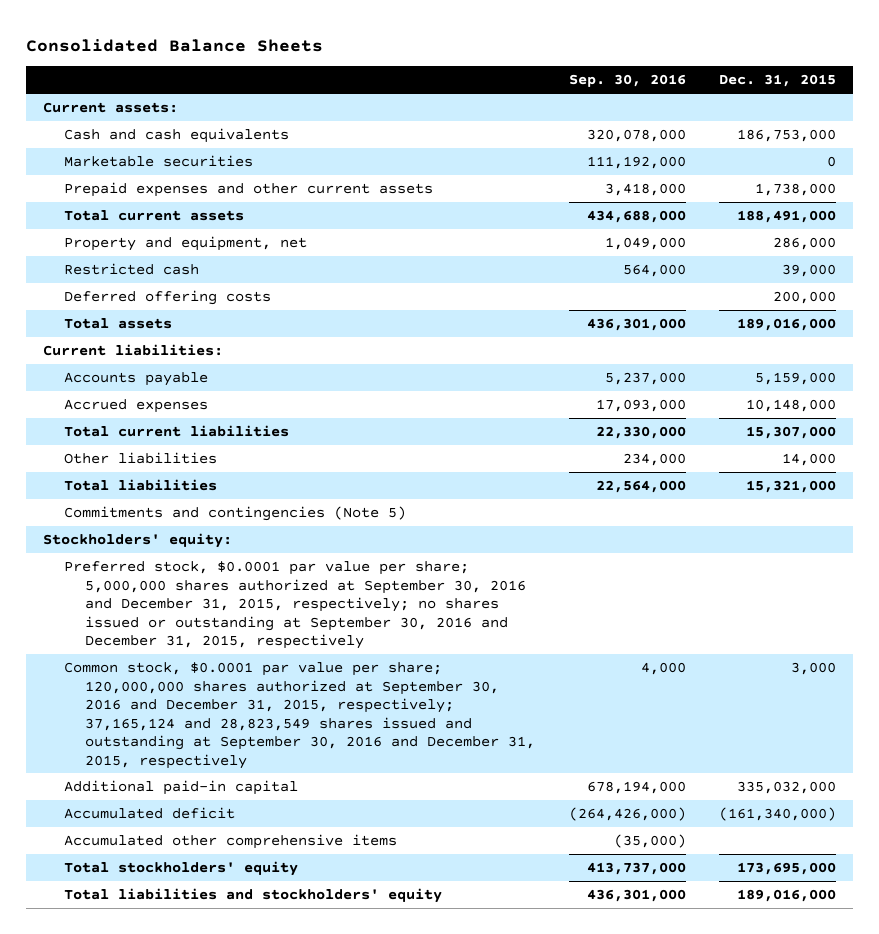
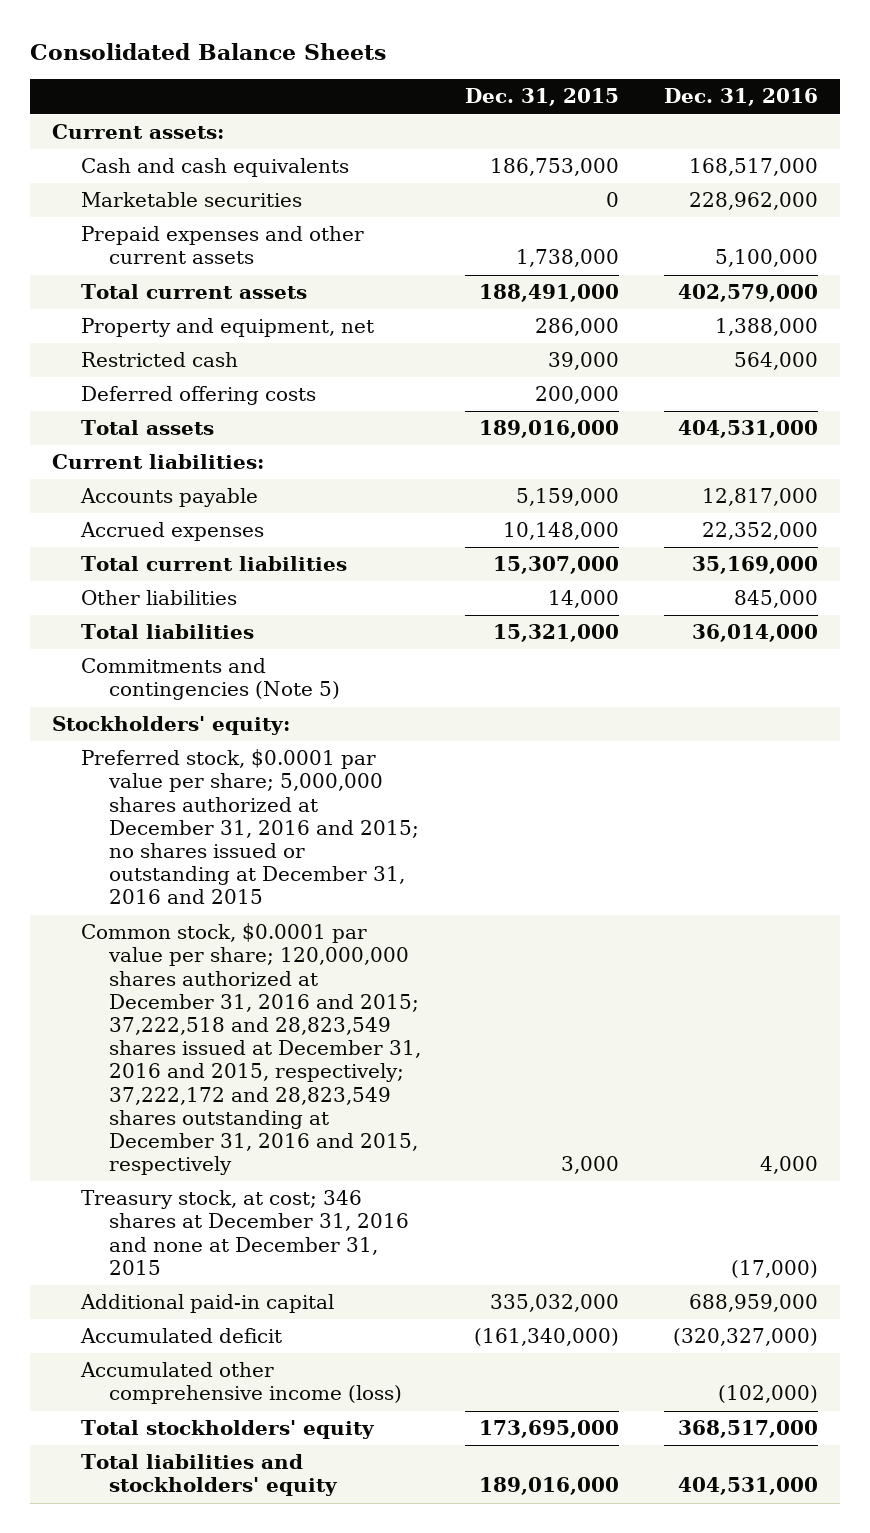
- | Sep. 30, 2016 | Dec. 31, 2015
+ | Dec. 31, 2015 | Dec. 31, 2016
- Preferred stock, $0.0001 par value per share; 5,000,000 shares authorized at September 30, 2016 and December 31, 2015, respectively; no shares issued or outstanding at September 30, 2016 and December 31, 2015, respectively
- Common stock, $0.0001 par value per share; 120,000,000 shares authorized at September 30, 2016 and December 31, 2015, respectively; 37,165,124 and 28,823,549 shares issued and outstanding at September 30, 2016 and December 31, 2015, respectively | 4,000 | 3,000
+ Preferred stock, $0.0001 par value per share; 5,000,000 shares authorized at December 31, 2016 and 2015; no shares issued or outstanding at December 31, 2016 and 2015
+ Common stock, $0.0001 par value per share; 120,000,000 shares authorized at December 31, 2016 and 2015; 37,222,518 and 28,823,549 shares issued at December 31, 2016 and 2015, respectively; 37,222,172 and 28,823,549 shares outstanding at December 31, 2016 and 2015, respectively | 3,000 | 4,000
+ Treasury stock, at cost; 346 shares at December 31, 2016 and none at December 31, 2015 | | (17,000)
- Accumulated other comprehensive items | (35,000) |
+ Accumulated other comprehensive income (loss) | | (102,000)

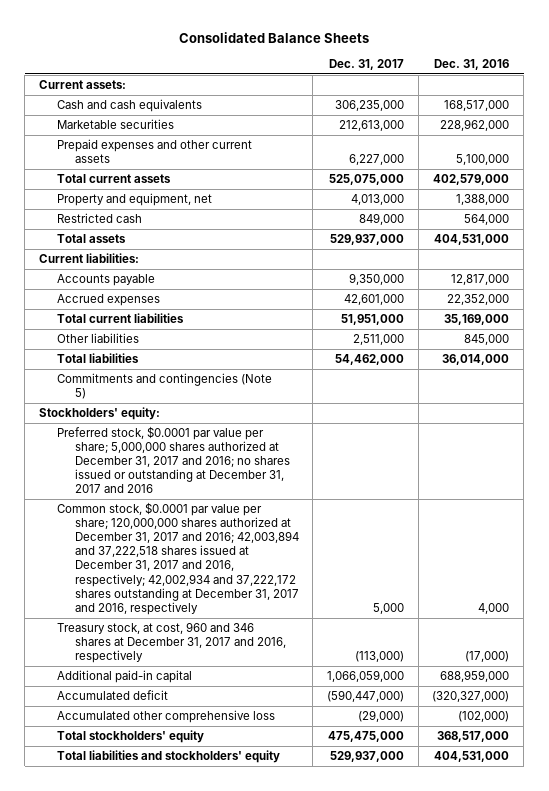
- | Dec. 31, 2015 | Dec. 31, 2016
+ | Dec. 31, 2017 | Dec. 31, 2016
- Deferred offering costs | 200,000 |
- Preferred stock, $0.0001 par value per share; 5,000,000 shares authorized at December 31, 2016 and 2015; no shares issued or outstanding at December 31, 2016 and 2015
- Common stock, $0.0001 par value per share; 120,000,000 shares authorized at December 31, 2016 and 2015; 37,222,518 and 28,823,549 shares issued at December 31, 2016 and 2015, respectively; 37,222,172 and 28,823,549 shares outstanding at December 31, 2016 and 2015, respectively | 3,000 | 4,000
- Treasury stock, at cost; 346 shares at December 31, 2016 and none at December 31, 2015 | | (17,000)
+ Preferred stock, $0.0001 par value per share; 5,000,000 shares authorized at December 31, 2017 and 2016; no shares issued or outstanding at December 31, 2017 and 2016
+ Common stock, $0.0001 par value per share; 120,000,000 shares authorized at December 31, 2017 and 2016; 42,003,894 and 37,222,518 shares issued at December 31, 2017 and 2016, respectively; 42,002,934 and 37,222,172 shares outstanding at December 31, 2017 and 2016, respectively | 5,000 | 4,000
+ Treasury stock, at cost, 960 and 346 shares at December 31, 2017 and 2016, respectively | (113,000) | (17,000)
- Accumulated other comprehensive income (loss) | | (102,000)
+ Accumulated other comprehensive loss | (29,000) | (102,000)

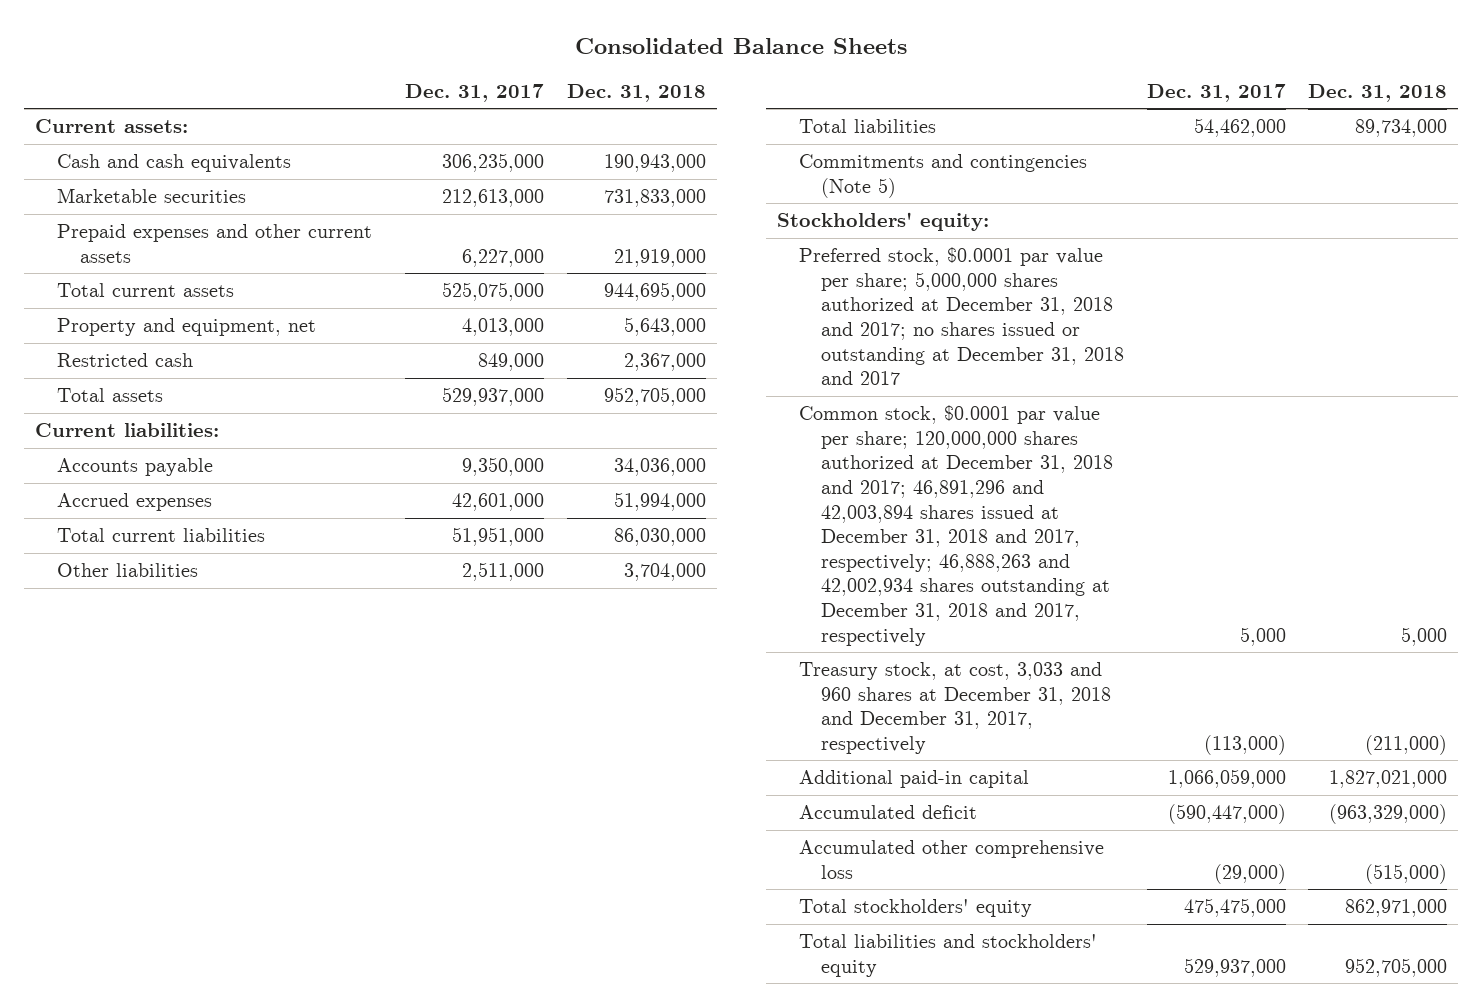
- | Dec. 31, 2017 | Dec. 31, 2016
+ | Dec. 31, 2017 | Dec. 31, 2018
- Preferred stock, $0.0001 par value per share; 5,000,000 shares authorized at December 31, 2017 and 2016; no shares issued or outstanding at December 31, 2017 and 2016
- Common stock, $0.0001 par value per share; 120,000,000 shares authorized at December 31, 2017 and 2016; 42,003,894 and 37,222,518 shares issued at December 31, 2017 and 2016, respectively; 42,002,934 and 37,222,172 shares outstanding at December 31, 2017 and 2016, respectively | 5,000 | 4,000
- Treasury stock, at cost, 960 and 346 shares at December 31, 2017 and 2016, respectively | (113,000) | (17,000)
+ Preferred stock, $0.0001 par value per share; 5,000,000 shares authorized at December 31, 2018 and 2017; no shares issued or outstanding at December 31, 2018 and 2017
+ Common stock, $0.0001 par value per share; 120,000,000 shares authorized at December 31, 2018 and 2017; 46,891,296 and 42,003,894 shares issued at December 31, 2018 and 2017, respectively; 46,888,263 and 42,002,934 shares outstanding at December 31, 2018 and 2017, respectively | 5,000 | 5,000
+ Treasury stock, at cost, 3,033 and 960 shares at December 31, 2018 and December 31, 2017, respectively | (113,000) | (211,000)

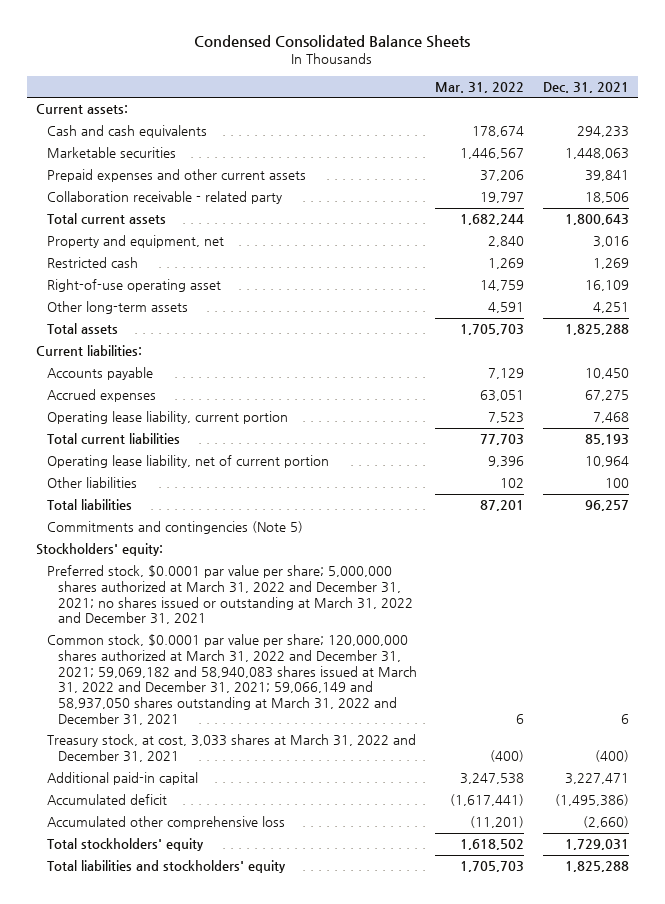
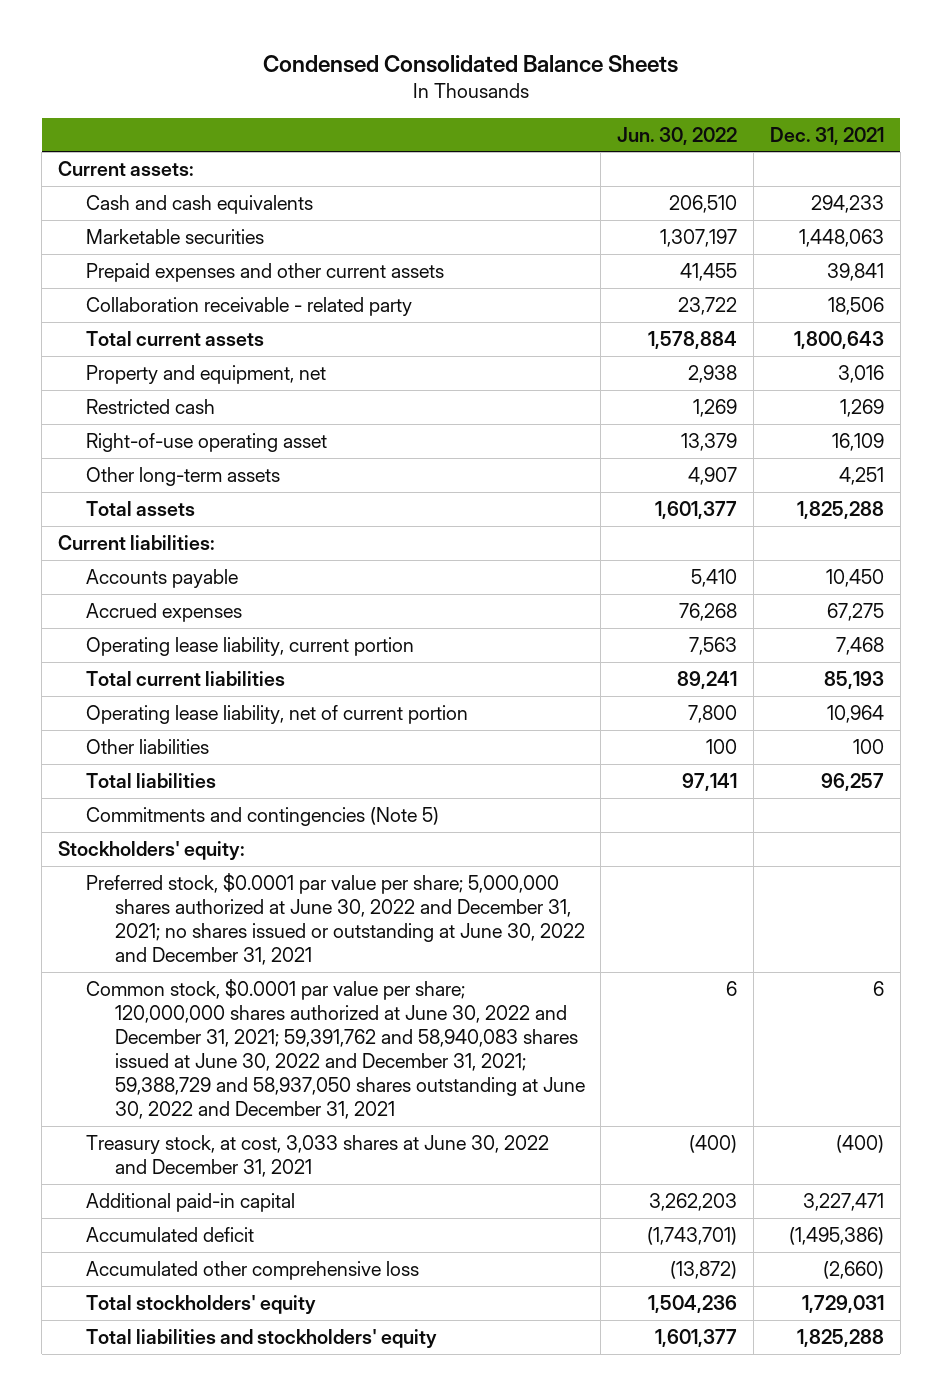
- | Mar. 31, 2022 | Dec. 31, 2021
+ | Jun. 30, 2022 | Dec. 31, 2021
- Preferred stock, $0.0001 par value per share; 5,000,000 shares authorized at March 31, 2022 and December 31, 2021; no shares issued or outstanding at March 31, 2022 and December 31, 2021
- Common stock, $0.0001 par value per share; 120,000,000 shares authorized at March 31, 2022 and December 31, 2021; 59,069,182 and 58,940,083 shares issued at March 31, 2022 and December 31, 2021; 59,066,149 and 58,937,050 shares outstanding at March 31, 2022 and December 31, 2021 | 6 | 6
- Treasury stock, at cost, 3,033 shares at March 31, 2022 and December 31, 2021 | (400) | (400)
+ Preferred stock, $0.0001 par value per share; 5,000,000 shares authorized at June 30, 2022 and December 31, 2021; no shares issued or outstanding at June 30, 2022 and December 31, 2021
+ Common stock, $0.0001 par value per share; 120,000,000 shares authorized at June 30, 2022 and December 31, 2021; 59,391,762 and 58,940,083 shares issued at June 30, 2022 and December 31, 2021; 59,388,729 and 58,937,050 shares outstanding at June 30, 2022 and December 31, 2021 | 6 | 6
+ Treasury stock, at cost, 3,033 shares at June 30, 2022 and December 31, 2021 | (400) | (400)

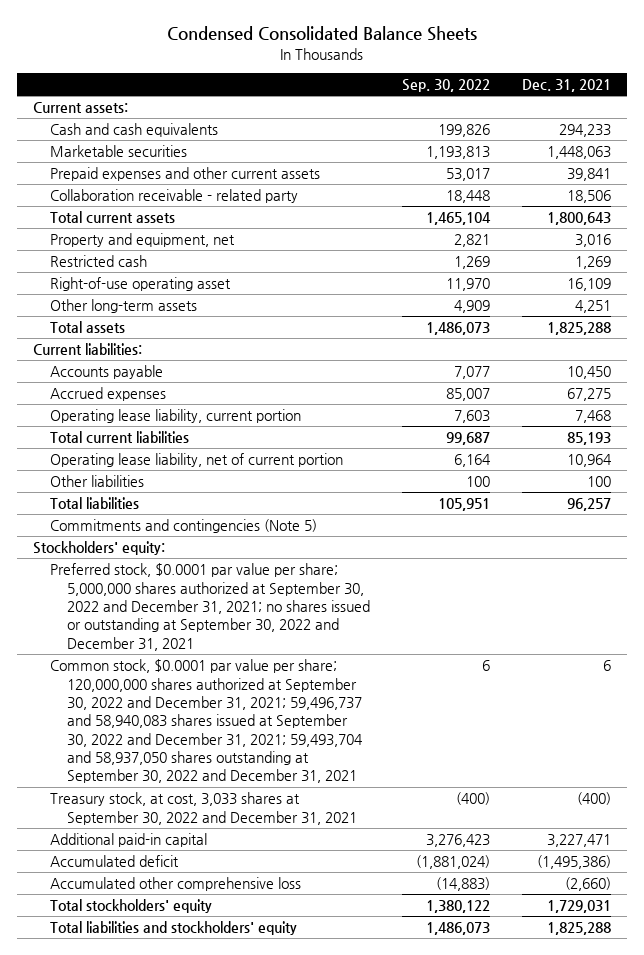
- | Jun. 30, 2022 | Dec. 31, 2021
+ | Sep. 30, 2022 | Dec. 31, 2021
- Preferred stock, $0.0001 par value per share; 5,000,000 shares authorized at June 30, 2022 and December 31, 2021; no shares issued or outstanding at June 30, 2022 and December 31, 2021
- Common stock, $0.0001 par value per share; 120,000,000 shares authorized at June 30, 2022 and December 31, 2021; 59,391,762 and 58,940,083 shares issued at June 30, 2022 and December 31, 2021; 59,388,729 and 58,937,050 shares outstanding at June 30, 2022 and December 31, 2021 | 6 | 6
- Treasury stock, at cost, 3,033 shares at June 30, 2022 and December 31, 2021 | (400) | (400)
+ Preferred stock, $0.0001 par value per share; 5,000,000 shares authorized at September 30, 2022 and December 31, 2021; no shares issued or outstanding at September 30, 2022 and December 31, 2021
+ Common stock, $0.0001 par value per share; 120,000,000 shares authorized at September 30, 2022 and December 31, 2021; 59,496,737 and 58,940,083 shares issued at September 30, 2022 and December 31, 2021; 59,493,704 and 58,937,050 shares outstanding at September 30, 2022 and December 31, 2021 | 6 | 6
+ Treasury stock, at cost, 3,033 shares at September 30, 2022 and December 31, 2021 | (400) | (400)

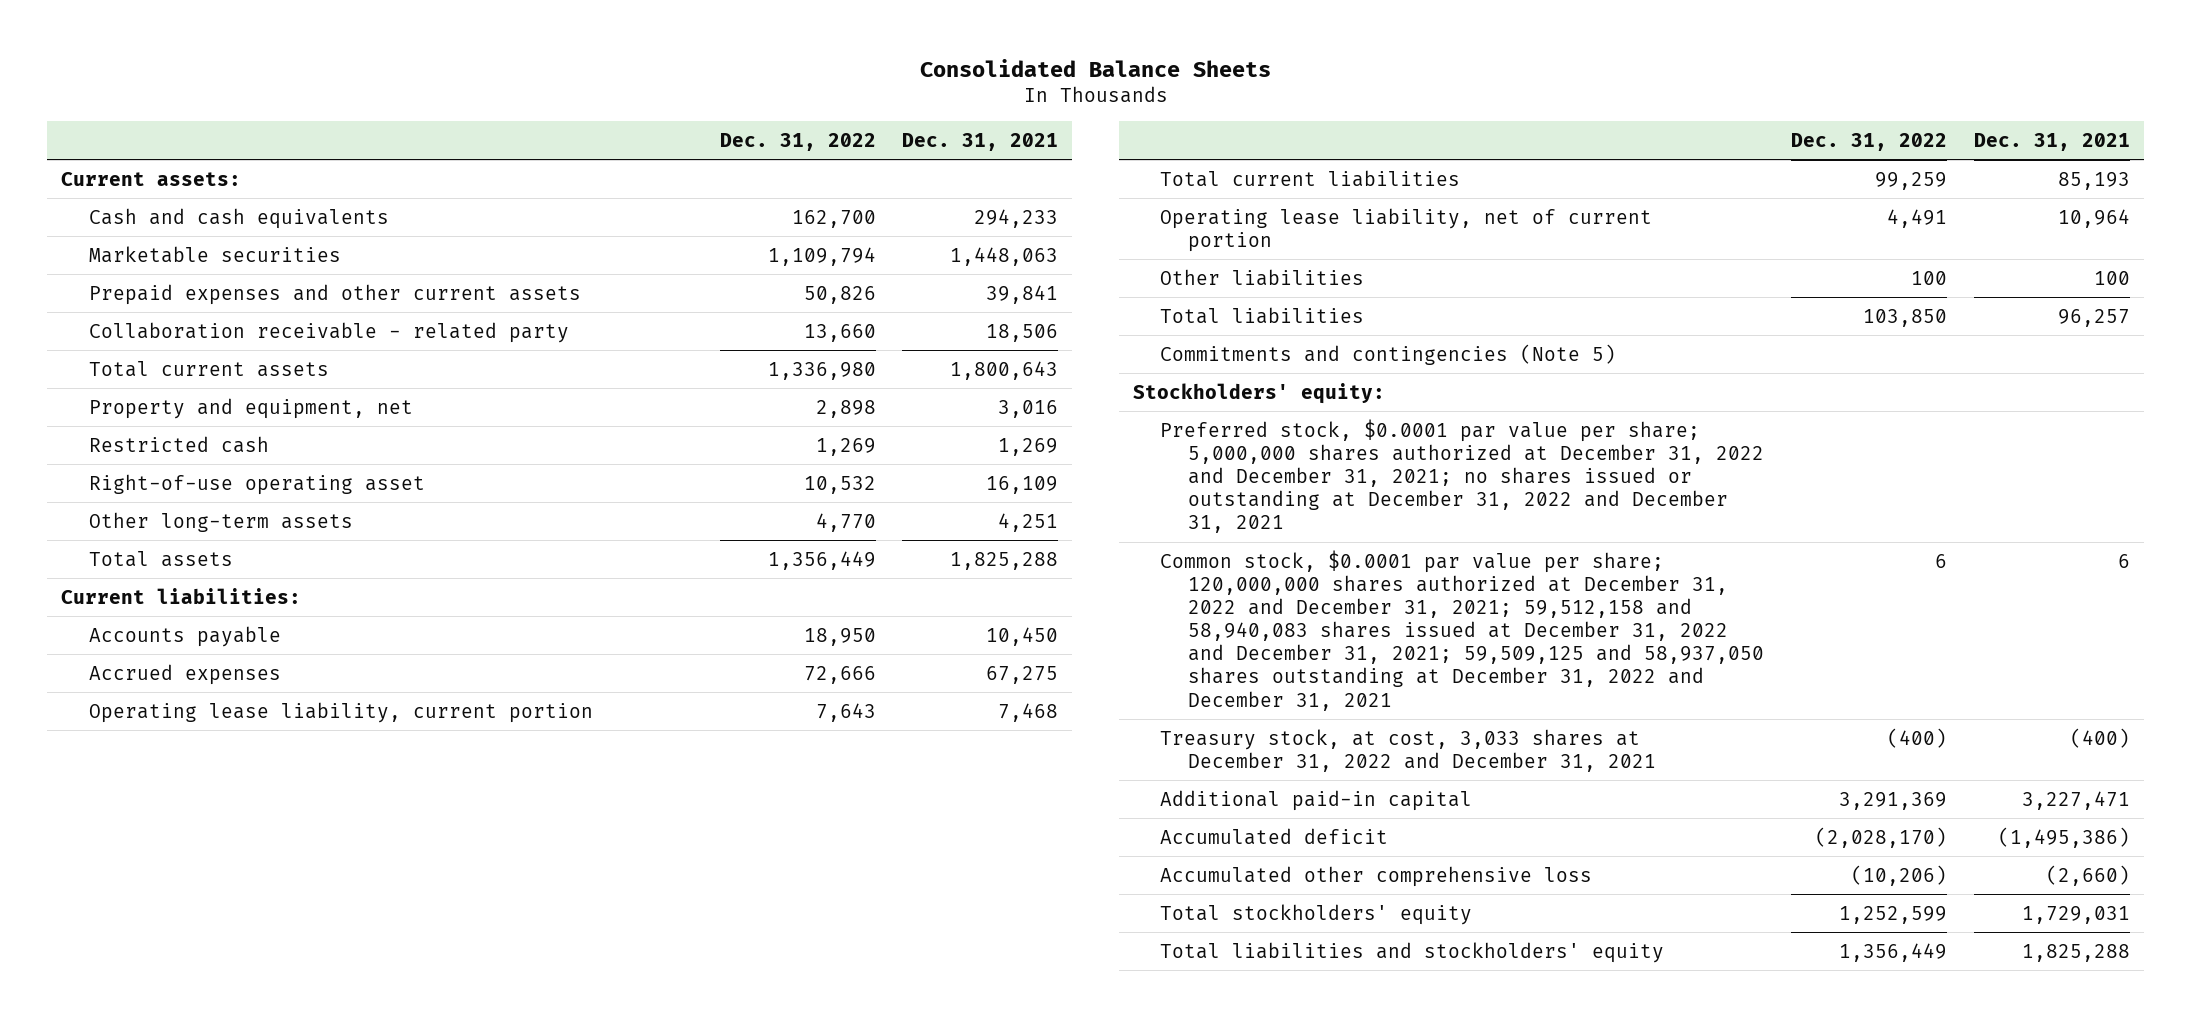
- Condensed Consolidated Balance Sheets
+ Consolidated Balance Sheets
- | Sep. 30, 2022 | Dec. 31, 2021
+ | Dec. 31, 2022 | Dec. 31, 2021
- Preferred stock, $0.0001 par value per share; 5,000,000 shares authorized at September 30, 2022 and December 31, 2021; no shares issued or outstanding at September 30, 2022 and December 31, 2021
- Common stock, $0.0001 par value per share; 120,000,000 shares authorized at September 30, 2022 and December 31, 2021; 59,496,737 and 58,940,083 shares issued at September 30, 2022 and December 31, 2021; 59,493,704 and 58,937,050 shares outstanding at September 30, 2022 and December 31, 2021 | 6 | 6
- Treasury stock, at cost, 3,033 shares at September 30, 2022 and December 31, 2021 | (400) | (400)
+ Preferred stock, $0.0001 par value per share; 5,000,000 shares authorized at December 31, 2022 and December 31, 2021; no shares issued or outstanding at December 31, 2022 and December 31, 2021
+ Common stock, $0.0001 par value per share; 120,000,000 shares authorized at December 31, 2022 and December 31, 2021; 59,512,158 and 58,940,083 shares issued at December 31, 2022 and December 31, 2021; 59,509,125 and 58,937,050 shares outstanding at December 31, 2022 and December 31, 2021 | 6 | 6
+ Treasury stock, at cost, 3,033 shares at December 31, 2022 and December 31, 2021 | (400) | (400)

